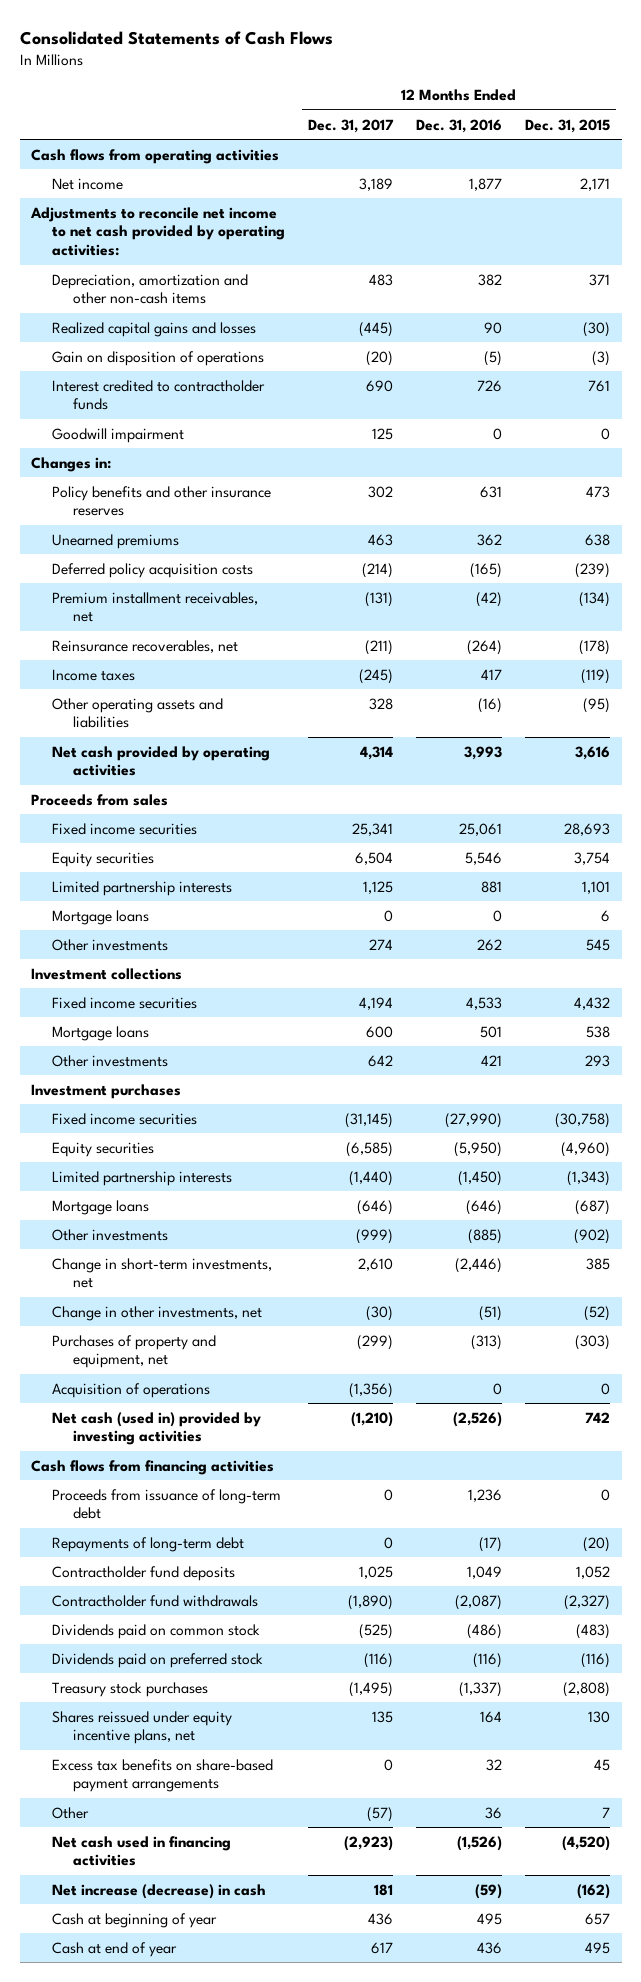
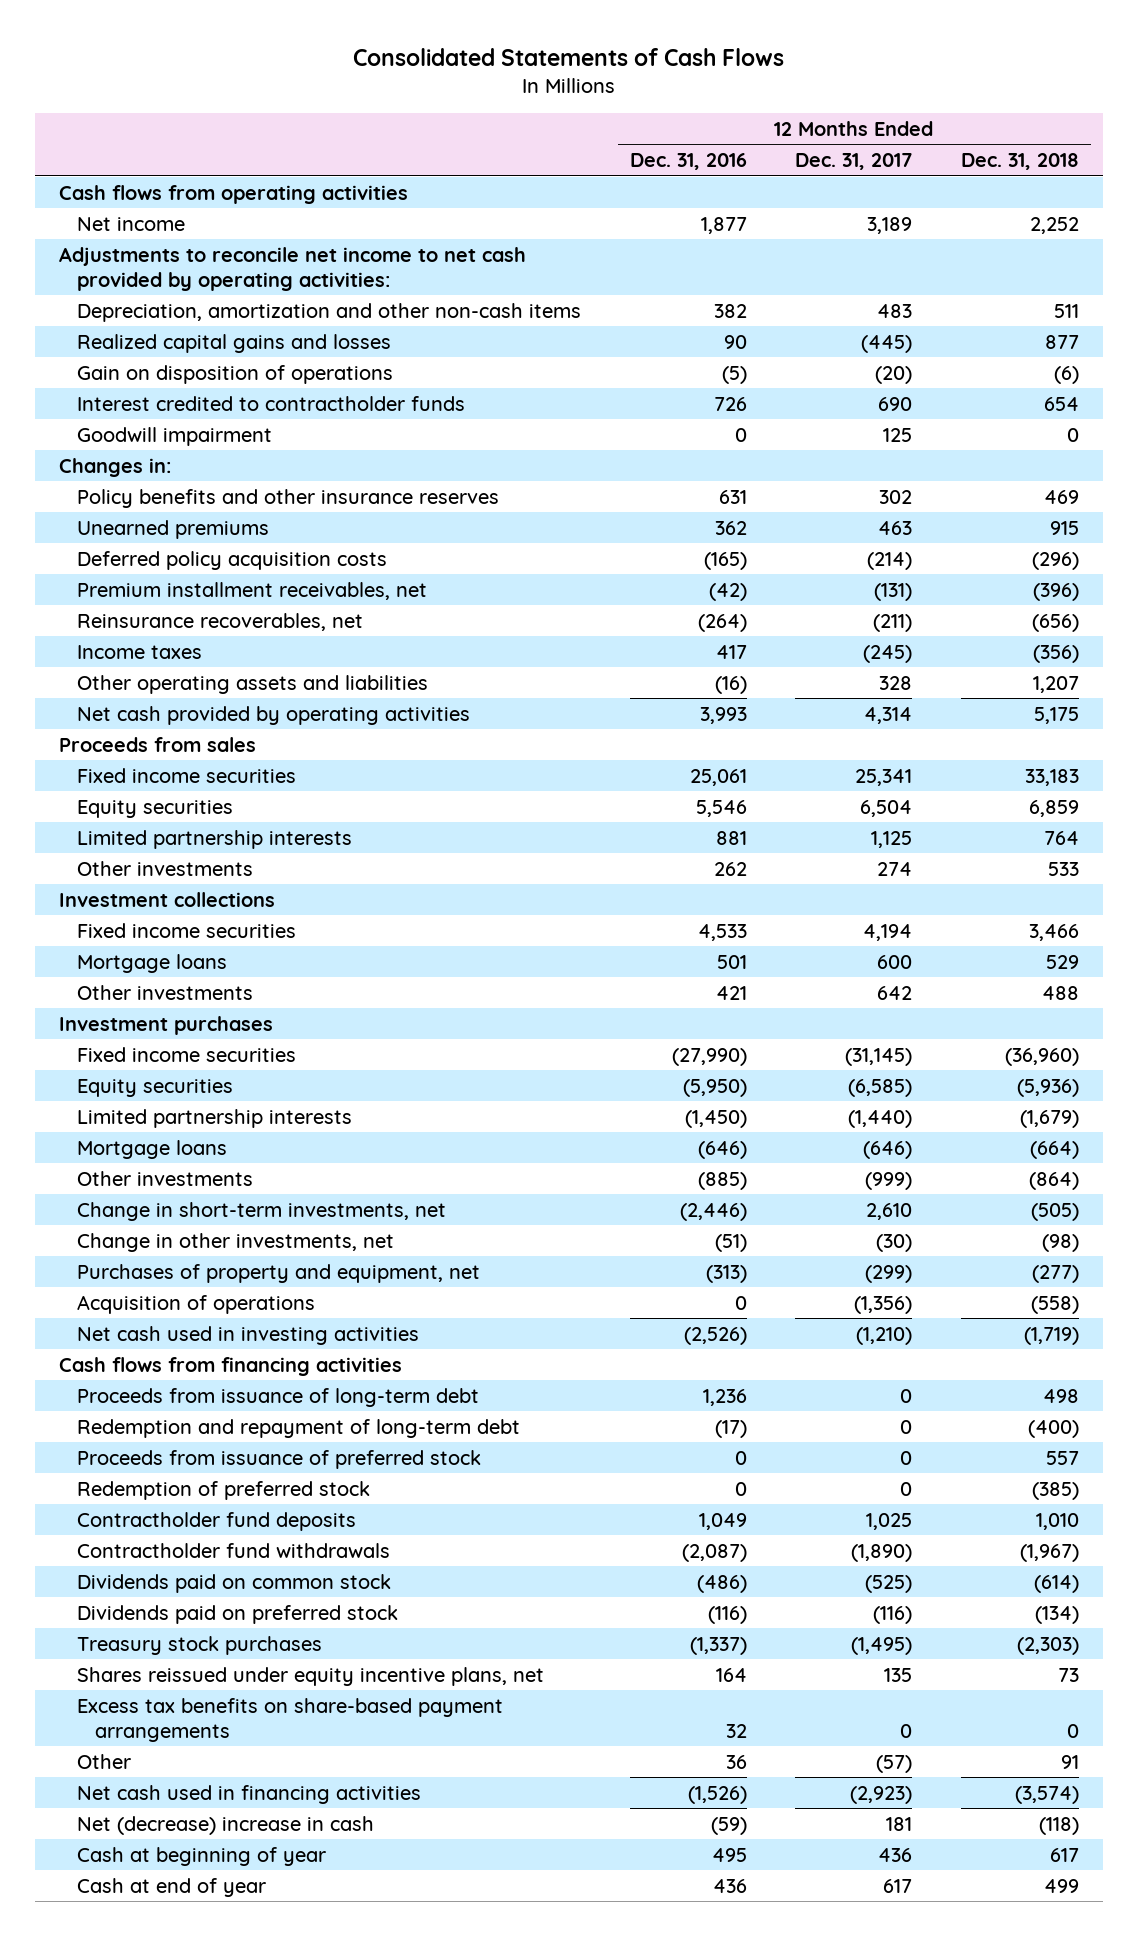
- | 12 Months Ended Dec. 31, 2017 | 12 Months Ended Dec. 31, 2016 | 12 Months Ended Dec. 31, 2015
+ | 12 Months Ended Dec. 31, 2016 | 12 Months Ended Dec. 31, 2017 | 12 Months Ended Dec. 31, 2018
- Mortgage loans | 0 | 0 | 6
- Net cash (used in) provided by investing activities | (1,210) | (2,526) | 742
+ Net cash used in investing activities | (2,526) | (1,210) | (1,719)
- Repayments of long-term debt | 0 | (17) | (20)
+ Redemption and repayment of long-term debt | (17) | 0 | (400)
+ Proceeds from issuance of preferred stock | 0 | 0 | 557
+ Redemption of preferred stock | 0 | 0 | (385)
- Net increase (decrease) in cash | 181 | (59) | (162)
+ Net (decrease) increase in cash | (59) | 181 | (118)

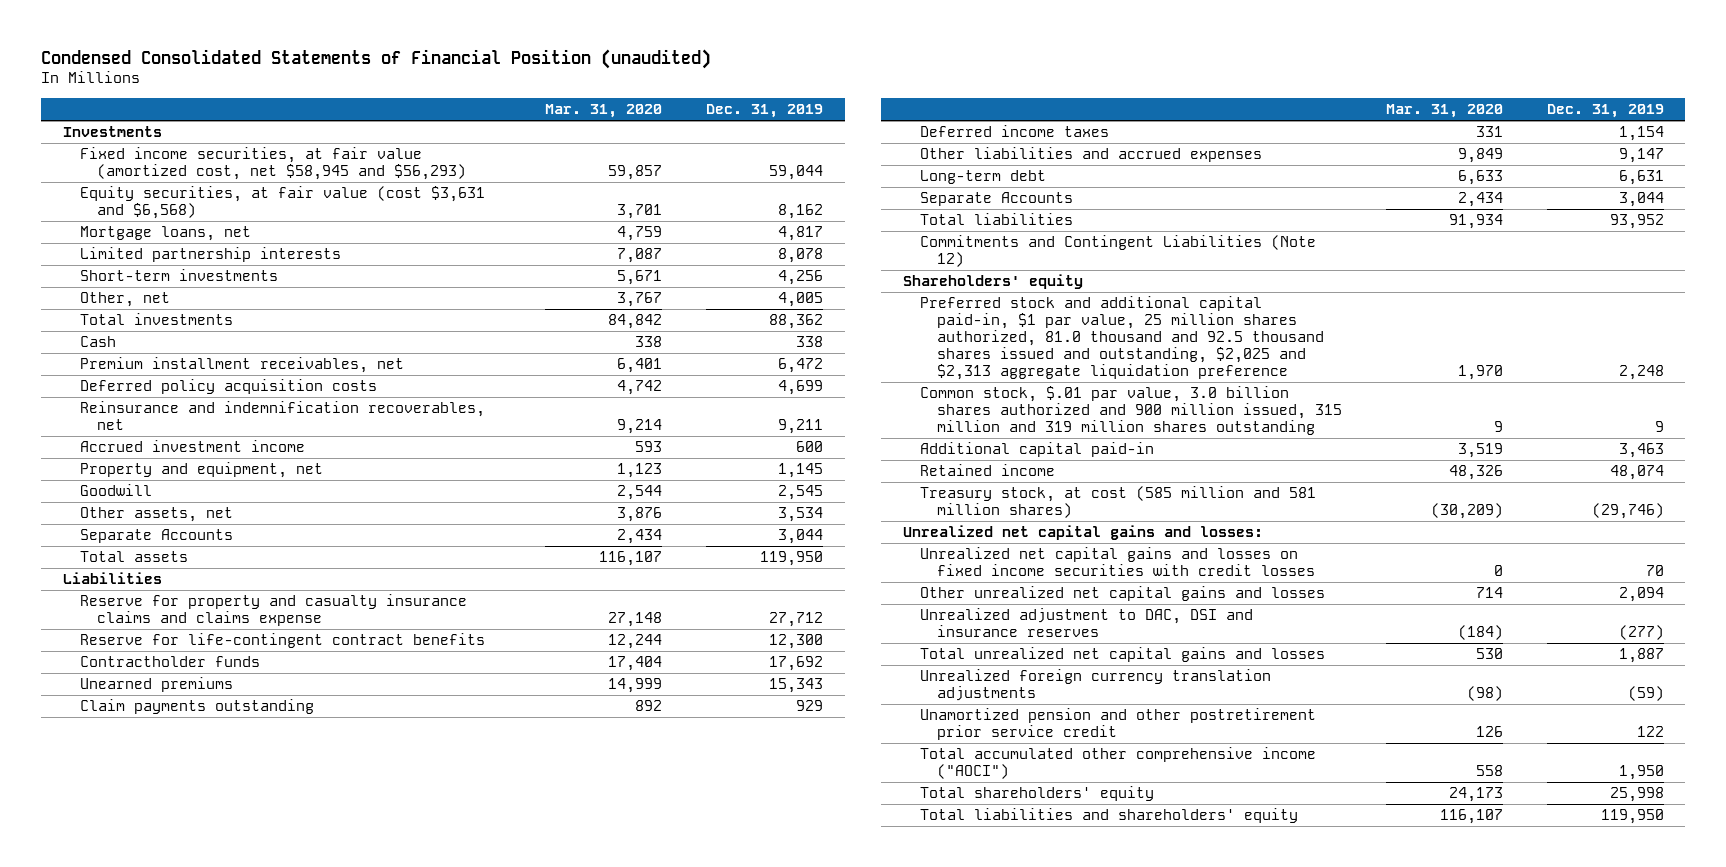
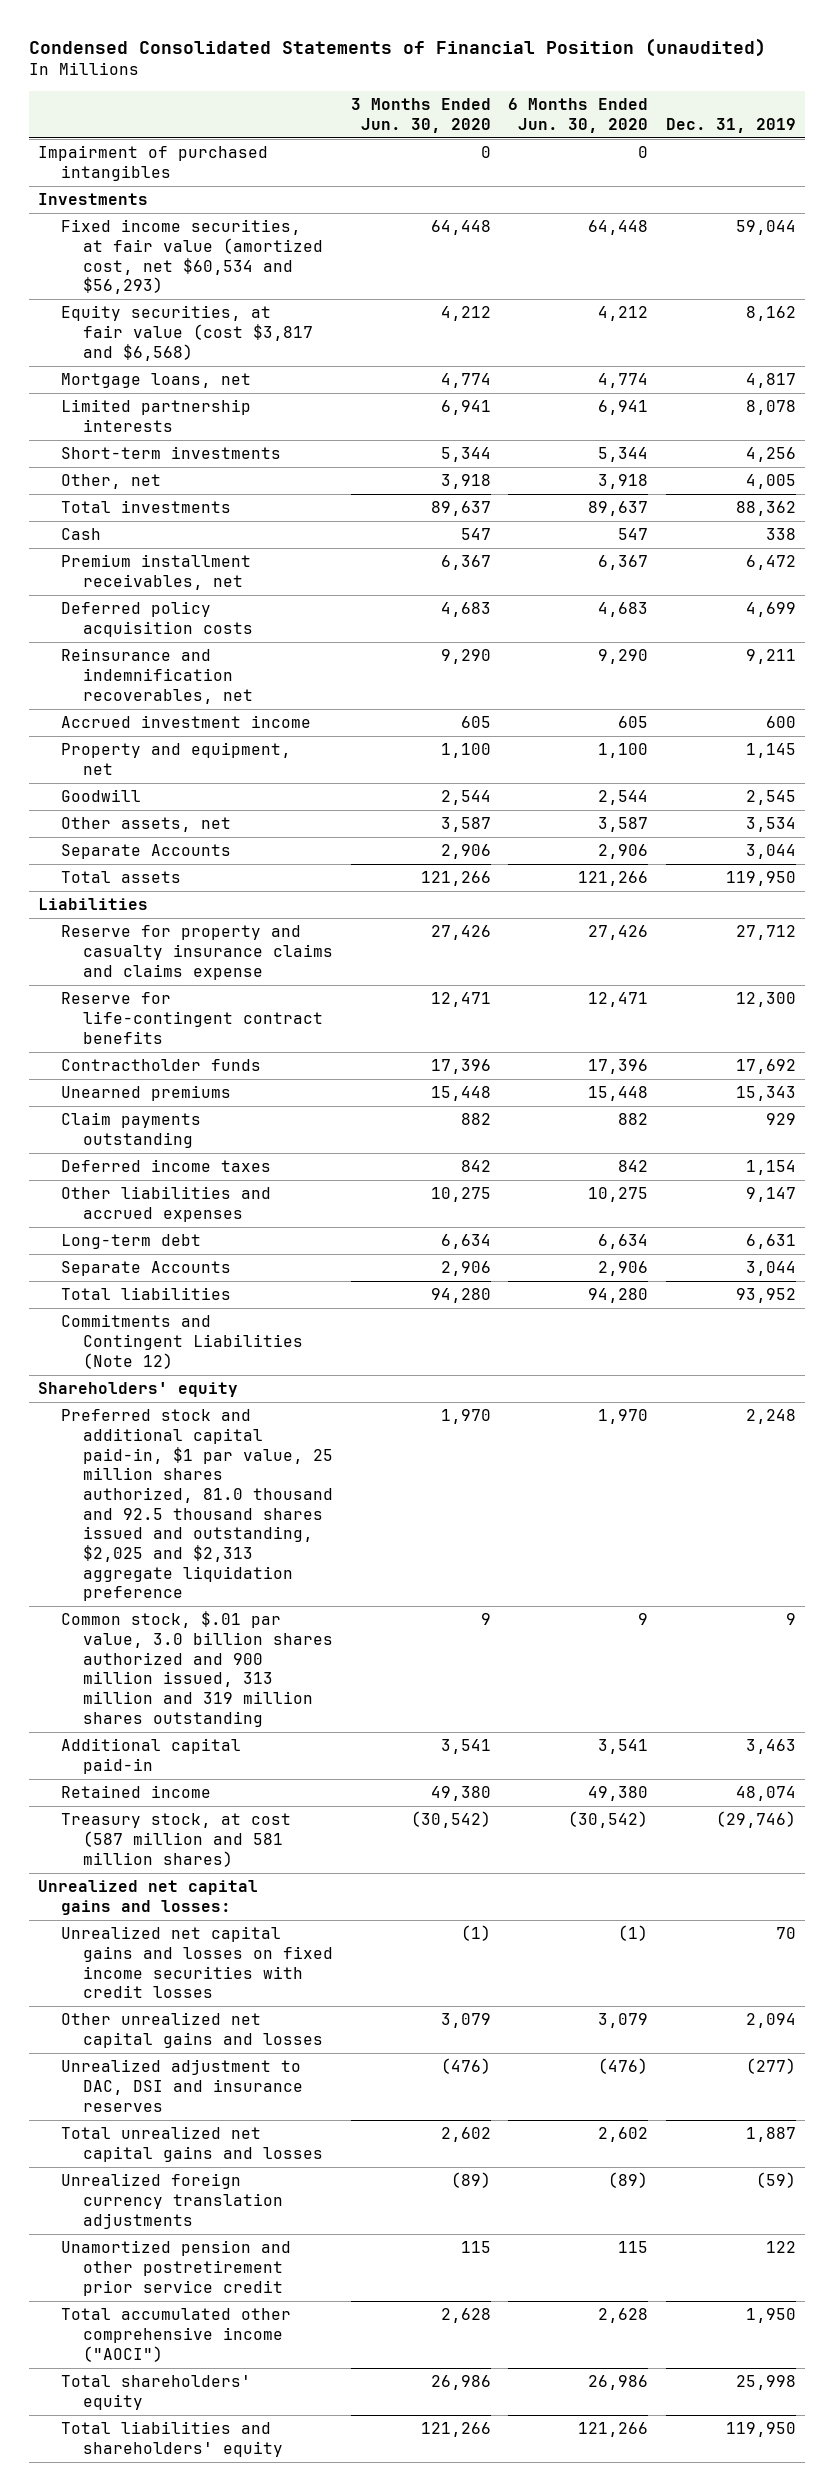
- | Mar. 31, 2020 | Dec. 31, 2019
+ | 3 Months Ended Jun. 30, 2020 | 6 Months Ended Jun. 30, 2020 | Dec. 31, 2019
+ Impairment of purchased intangibles | 0 | 0 |
- Fixed income securities, at fair value (amortized cost, net $58,945 and $56,293) | 59,857 | 59,044
- Equity securities, at fair value (cost $3,631 and $6,568) | 3,701 | 8,162
+ Fixed income securities, at fair value (amortized cost, net $60,534 and $56,293) | 64,448 | 64,448 | 59,044
+ Equity securities, at fair value (cost $3,817 and $6,568) | 4,212 | 4,212 | 8,162
- Common stock, $.01 par value, 3.0 billion shares authorized and 900 million issued, 315 million and 319 million shares outstanding | 9 | 9
+ Common stock, $.01 par value, 3.0 billion shares authorized and 900 million issued, 313 million and 319 million shares outstanding | 9 | 9 | 9
- Treasury stock, at cost (585 million and 581 million shares) | (30,209) | (29,746)
+ Treasury stock, at cost (587 million and 581 million shares) | (30,542) | (30,542) | (29,746)

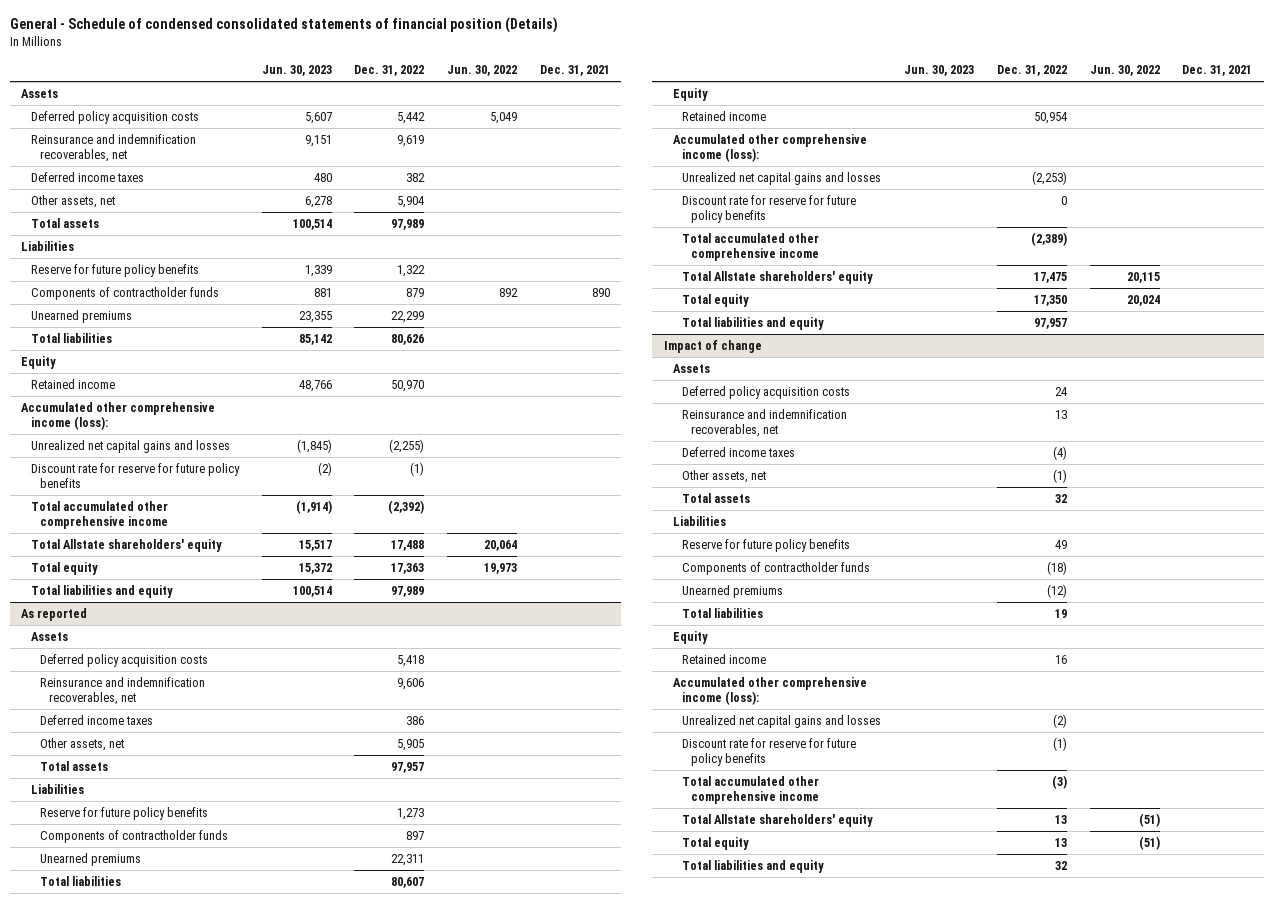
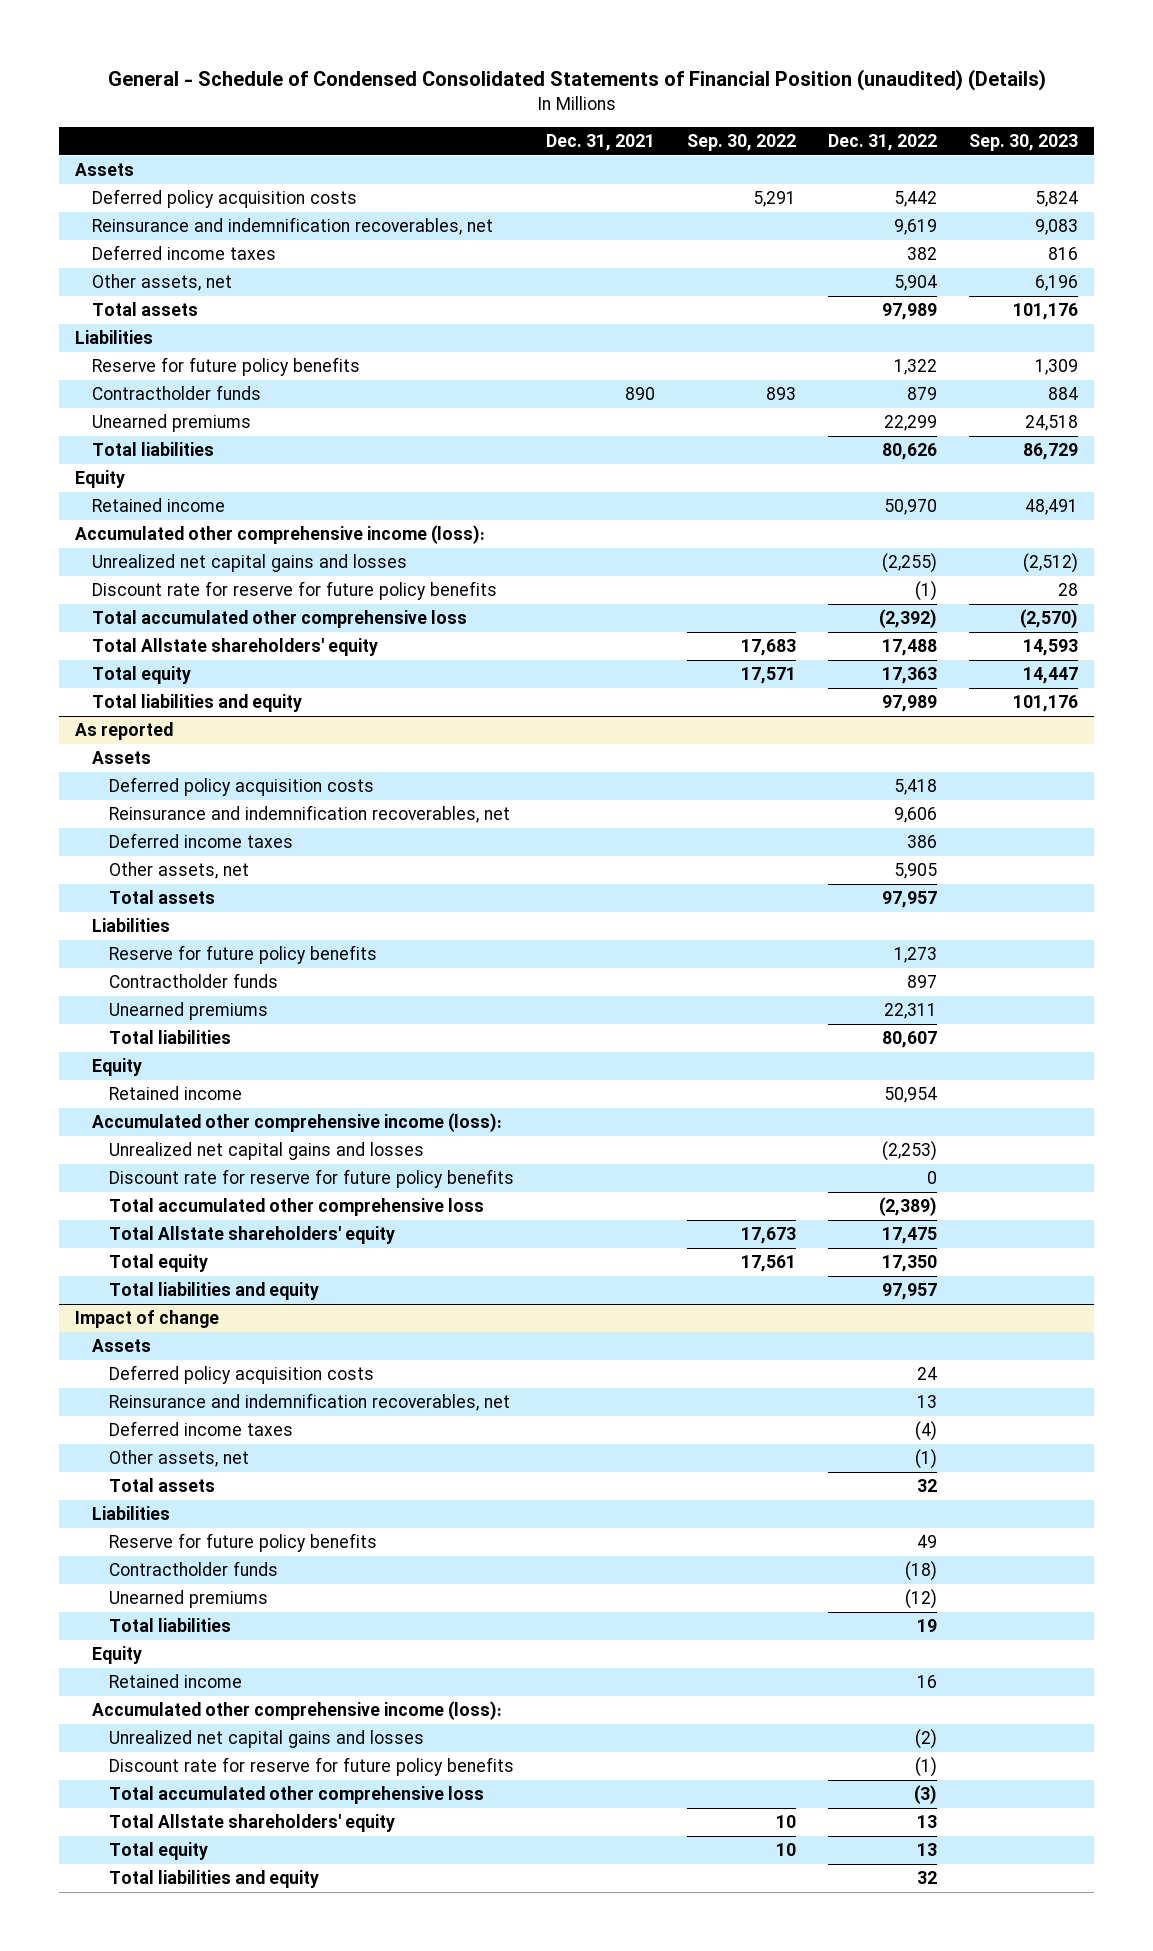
- General - Schedule of condensed consolidated statements of financial position (Details)
+ General - Schedule of Condensed Consolidated Statements of Financial Position (unaudited) (Details)
- | Jun. 30, 2023 | Dec. 31, 2022 | Jun. 30, 2022 | Dec. 31, 2021
+ | Dec. 31, 2021 | Sep. 30, 2022 | Dec. 31, 2022 | Sep. 30, 2023
- Components of contractholder funds | 881 | 879 | 892 | 890
+ Contractholder funds | 890 | 893 | 879 | 884
- Total accumulated other comprehensive income | (1,914) | (2,392) | |
+ Total accumulated other comprehensive loss | | | (2,392) | (2,570)
@ As reported
- Components of contractholder funds | | 897 | |
+ Contractholder funds | | | 897 |
- Total accumulated other comprehensive income | | (2,389) | |
+ Total accumulated other comprehensive loss | | | (2,389) |
@ Impact of change
- Components of contractholder funds | | (18) | |
+ Contractholder funds | | | (18) |
- Total accumulated other comprehensive income | | (3) | |
+ Total accumulated other comprehensive loss | | | (3) |

